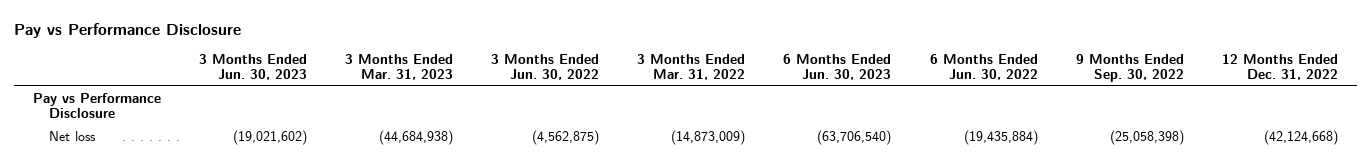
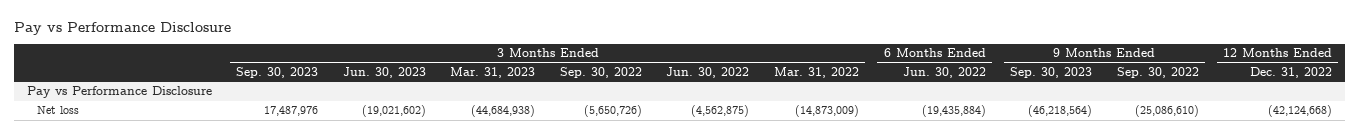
- | 3 Months Ended Jun. 30, 2023 | 3 Months Ended Mar. 31, 2023 | 3 Months Ended Jun. 30, 2022 | 3 Months Ended Mar. 31, 2022 | 6 Months Ended Jun. 30, 2023 | 6 Months Ended Jun. 30, 2022 | 9 Months Ended Sep. 30, 2022 | 12 Months Ended Dec. 31, 2022
+ | 3 Months Ended Sep. 30, 2023 | 3 Months Ended Jun. 30, 2023 | 3 Months Ended Mar. 31, 2023 | 3 Months Ended Sep. 30, 2022 | 3 Months Ended Jun. 30, 2022 | 3 Months Ended Mar. 31, 2022 | 6 Months Ended Jun. 30, 2022 | 9 Months Ended Sep. 30, 2023 | 9 Months Ended Sep. 30, 2022 | 12 Months Ended Dec. 31, 2022
- Net loss | (19,021,602) | (44,684,938) | (4,562,875) | (14,873,009) | (63,706,540) | (19,435,884) | (25,058,398) | (42,124,668)
+ Net loss | 17,487,976 | (19,021,602) | (44,684,938) | (5,650,726) | (4,562,875) | (14,873,009) | (19,435,884) | (46,218,564) | (25,086,610) | (42,124,668)

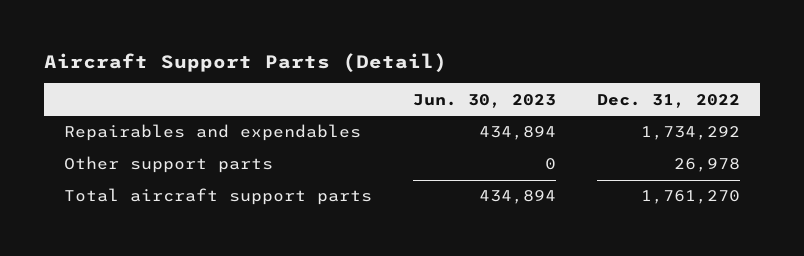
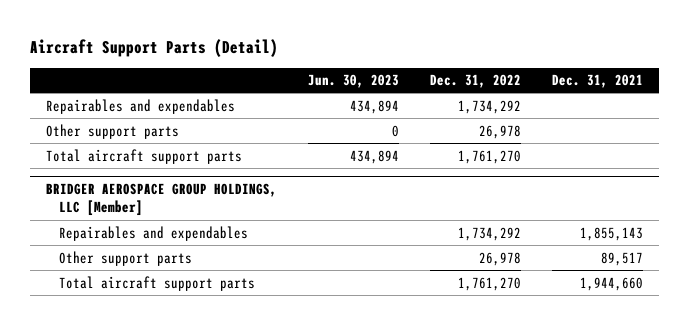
- | Jun. 30, 2023 | Dec. 31, 2022
+ | Jun. 30, 2023 | Dec. 31, 2022 | Dec. 31, 2021
+ BRIDGER AEROSPACE GROUP HOLDINGS, LLC [Member]
+ Repairables and expendables | | 1,734,292 | 1,855,143
+ Other support parts | | 26,978 | 89,517
+ Total aircraft support parts | | 1,761,270 | 1,944,660

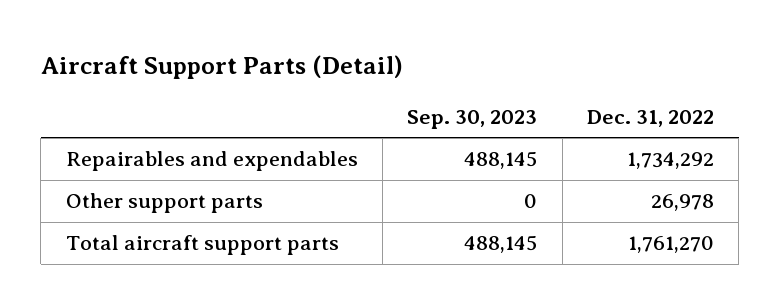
- | Jun. 30, 2023 | Dec. 31, 2022 | Dec. 31, 2021
+ | Sep. 30, 2023 | Dec. 31, 2022
- BRIDGER AEROSPACE GROUP HOLDINGS, LLC [Member]
- Repairables and expendables | | 1,734,292 | 1,855,143
- Other support parts | | 26,978 | 89,517
- Total aircraft support parts | | 1,761,270 | 1,944,660

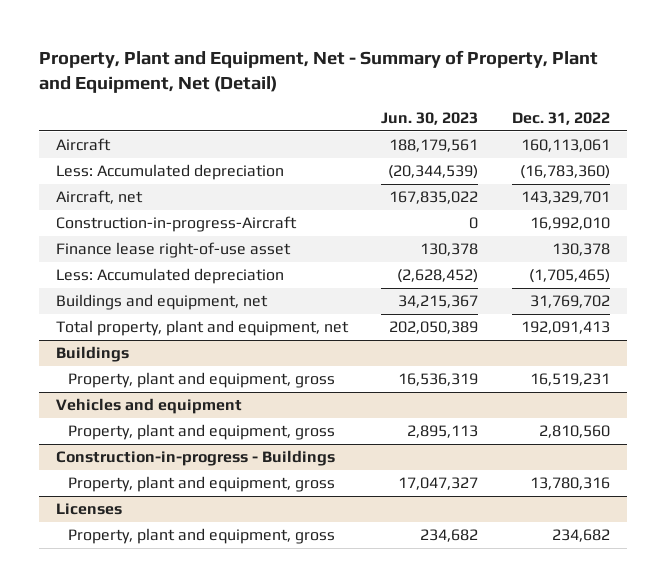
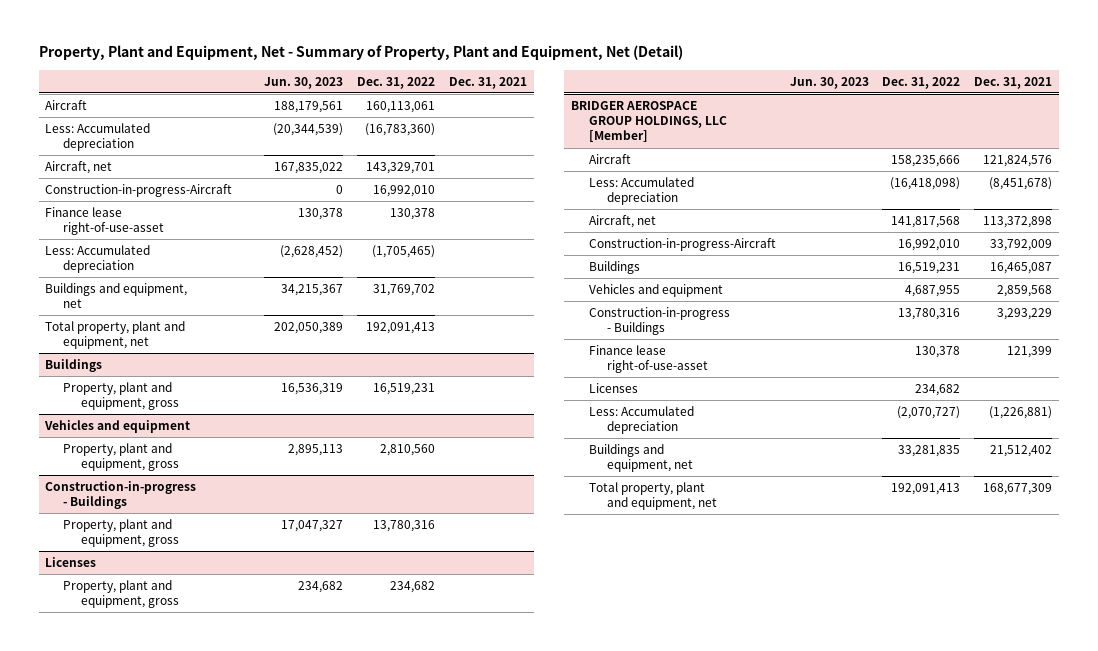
- | Jun. 30, 2023 | Dec. 31, 2022
+ | Jun. 30, 2023 | Dec. 31, 2022 | Dec. 31, 2021
- Finance lease right-of-use asset | 130,378 | 130,378
+ Finance lease right-of-use-asset | 130,378 | 130,378 |
+ BRIDGER AEROSPACE GROUP HOLDINGS, LLC [Member]
+ Aircraft | | 158,235,666 | 121,824,576
+ Less: Accumulated depreciation | | (16,418,098) | (8,451,678)
+ Aircraft, net | | 141,817,568 | 113,372,898
+ Construction-in-progress-Aircraft | | 16,992,010 | 33,792,009
+ Buildings | | 16,519,231 | 16,465,087
+ Vehicles and equipment | | 4,687,955 | 2,859,568
+ Construction-in-progress - Buildings | | 13,780,316 | 3,293,229
+ Finance lease right-of-use-asset | | 130,378 | 121,399
+ Licenses | | 234,682 |
+ Less: Accumulated depreciation | | (2,070,727) | (1,226,881)
+ Buildings and equipment, net | | 33,281,835 | 21,512,402
+ Total property, plant and equipment, net | | 192,091,413 | 168,677,309

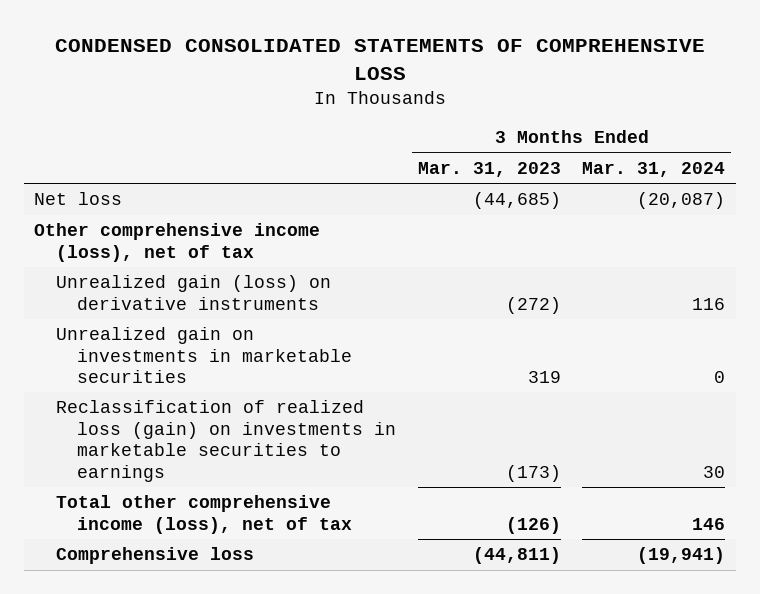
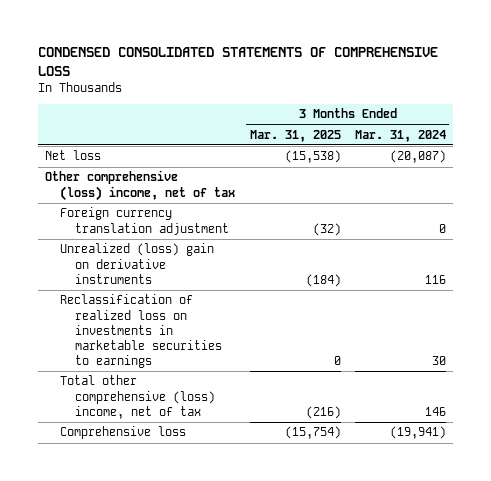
- | 3 Months Ended Mar. 31, 2023 | 3 Months Ended Mar. 31, 2024
+ | 3 Months Ended Mar. 31, 2025 | 3 Months Ended Mar. 31, 2024
- Other comprehensive income (loss), net of tax
- Unrealized gain (loss) on derivative instruments | (272) | 116
- Unrealized gain on investments in marketable securities | 319 | 0
- Reclassification of realized loss (gain) on investments in marketable securities to earnings | (173) | 30
- Total other comprehensive income (loss), net of tax | (126) | 146
+ Other comprehensive (loss) income, net of tax
+ Foreign currency translation adjustment | (32) | 0
+ Unrealized (loss) gain on derivative instruments | (184) | 116
+ Reclassification of realized loss on investments in marketable securities to earnings | 0 | 30
+ Total other comprehensive (loss) income, net of tax | (216) | 146

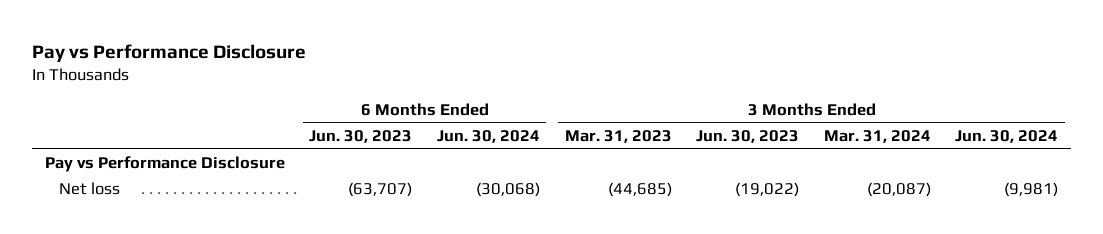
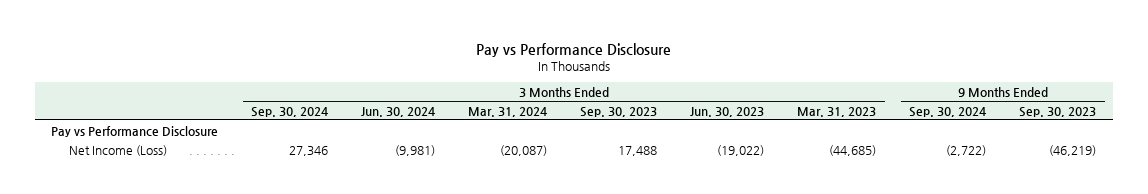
- | 6 Months Ended Jun. 30, 2023 | 6 Months Ended Jun. 30, 2024 | 3 Months Ended Mar. 31, 2023 | 3 Months Ended Jun. 30, 2023 | 3 Months Ended Mar. 31, 2024 | 3 Months Ended Jun. 30, 2024
+ | 3 Months Ended Sep. 30, 2024 | 3 Months Ended Jun. 30, 2024 | 3 Months Ended Mar. 31, 2024 | 3 Months Ended Sep. 30, 2023 | 3 Months Ended Jun. 30, 2023 | 3 Months Ended Mar. 31, 2023 | 9 Months Ended Sep. 30, 2024 | 9 Months Ended Sep. 30, 2023
- Net loss | (63,707) | (30,068) | (44,685) | (19,022) | (20,087) | (9,981)
+ Net Income (Loss) | 27,346 | (9,981) | (20,087) | 17,488 | (19,022) | (44,685) | (2,722) | (46,219)

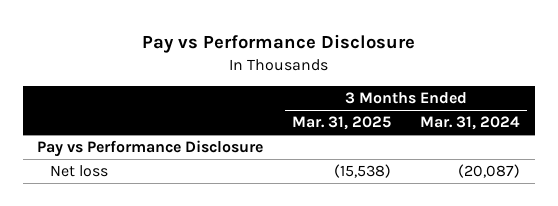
- | 3 Months Ended Sep. 30, 2024 | 3 Months Ended Jun. 30, 2024 | 3 Months Ended Mar. 31, 2024 | 3 Months Ended Sep. 30, 2023 | 3 Months Ended Jun. 30, 2023 | 3 Months Ended Mar. 31, 2023 | 9 Months Ended Sep. 30, 2024 | 9 Months Ended Sep. 30, 2023
+ | 3 Months Ended Mar. 31, 2025 | 3 Months Ended Mar. 31, 2024
- Net Income (Loss) | 27,346 | (9,981) | (20,087) | 17,488 | (19,022) | (44,685) | (2,722) | (46,219)
+ Net loss | (15,538) | (20,087)

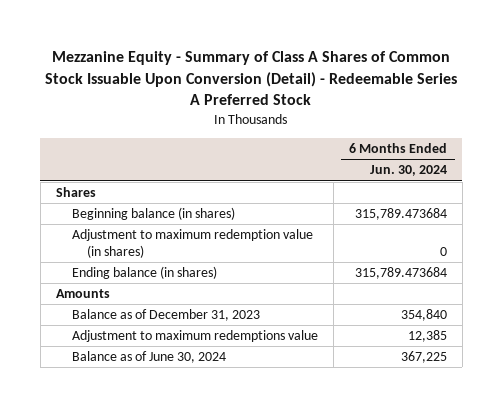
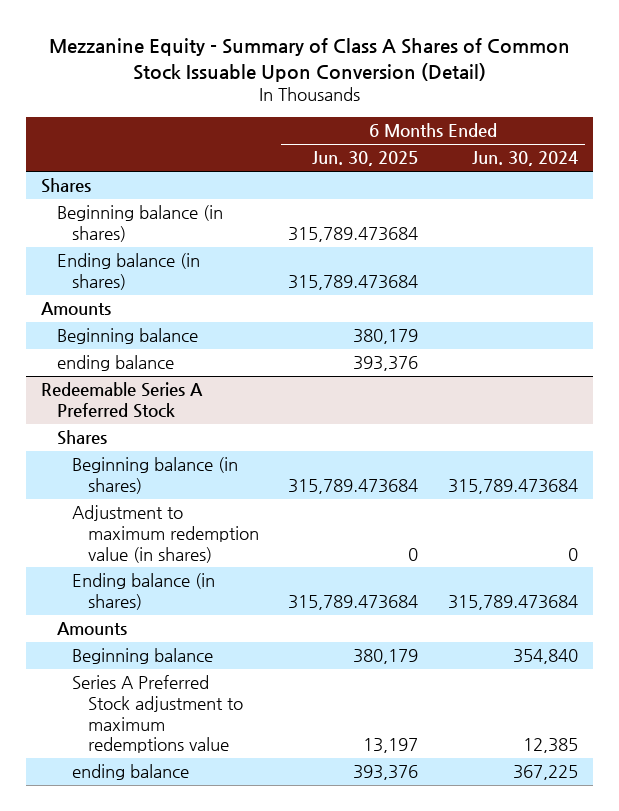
- Mezzanine Equity - Summary of Class A Shares of Common Stock Issuable Upon Conversion (Detail) - Redeemable Series A Preferred Stock
+ Mezzanine Equity - Summary of Class A Shares of Common Stock Issuable Upon Conversion (Detail)
- | 6 Months Ended Jun. 30, 2024
+ | 6 Months Ended Jun. 30, 2025 | 6 Months Ended Jun. 30, 2024
+ Beginning balance (in shares) | 315,789.473684 |
+ Ending balance (in shares) | 315,789.473684 |
+ Amounts
+ Beginning balance | 380,179 |
+ ending balance | 393,376 |
+ Redeemable Series A Preferred Stock
+ Shares
- Balance as of December 31, 2023 | 354,840
- Adjustment to maximum redemptions value | 12,385
- Balance as of June 30, 2024 | 367,225
+ Beginning balance | 380,179 | 354,840
+ Series A Preferred Stock adjustment to maximum redemptions value | 13,197 | 12,385
+ ending balance | 393,376 | 367,225

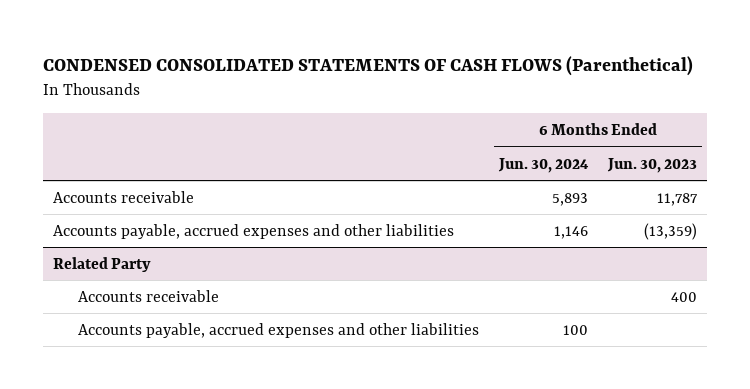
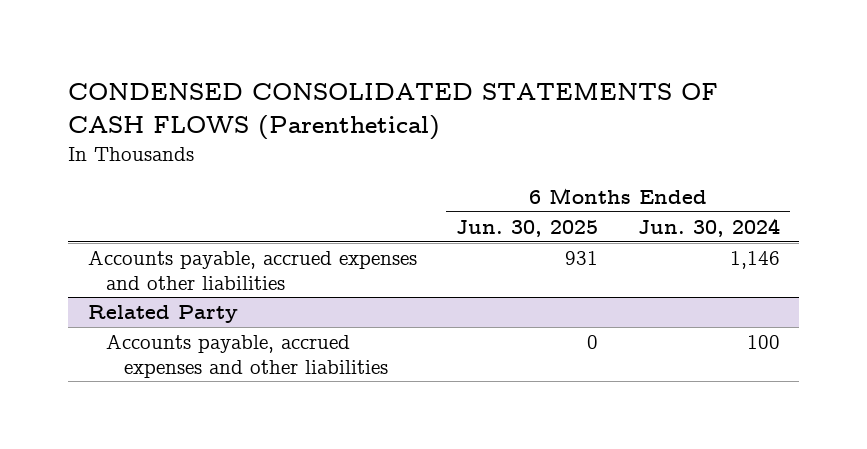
- | 6 Months Ended Jun. 30, 2024 | 6 Months Ended Jun. 30, 2023
+ | 6 Months Ended Jun. 30, 2025 | 6 Months Ended Jun. 30, 2024
- Accounts receivable | 5,893 | 11,787
@ Related Party
- Accounts receivable | | 400

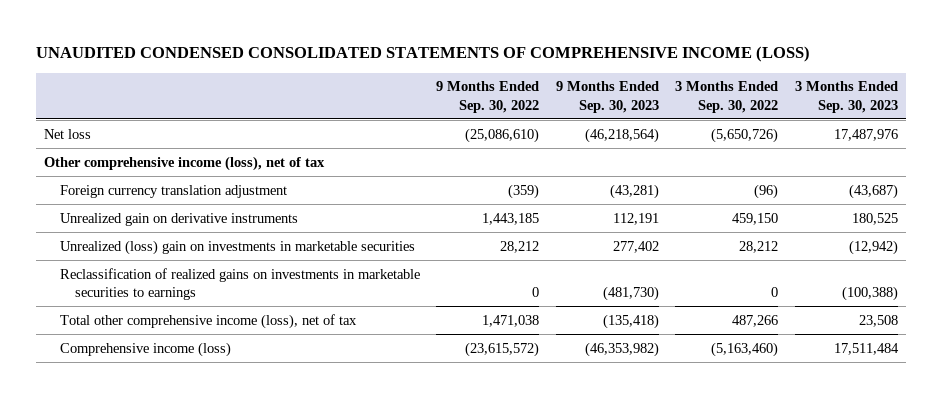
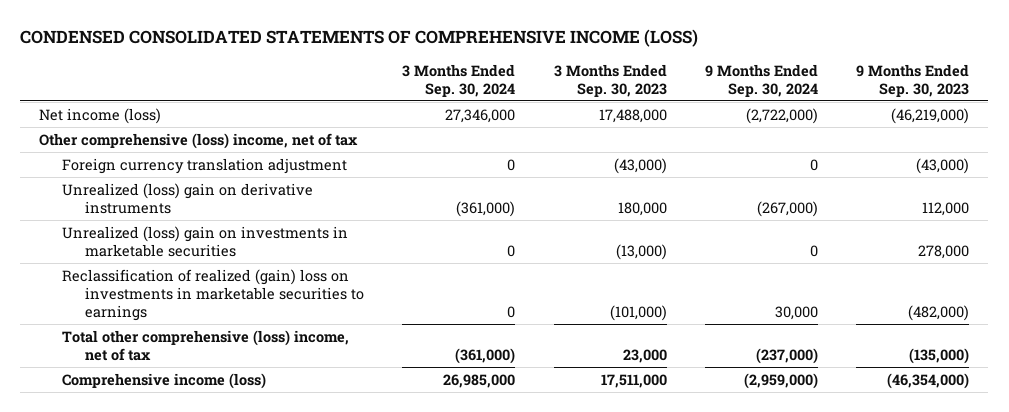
- UNAUDITED CONDENSED CONSOLIDATED STATEMENTS OF COMPREHENSIVE INCOME (LOSS)
+ CONDENSED CONSOLIDATED STATEMENTS OF COMPREHENSIVE INCOME (LOSS)
- | 9 Months Ended Sep. 30, 2022 | 9 Months Ended Sep. 30, 2023 | 3 Months Ended Sep. 30, 2022 | 3 Months Ended Sep. 30, 2023
+ | 3 Months Ended Sep. 30, 2024 | 3 Months Ended Sep. 30, 2023 | 9 Months Ended Sep. 30, 2024 | 9 Months Ended Sep. 30, 2023
- Net loss | (25,086,610) | (46,218,564) | (5,650,726) | 17,487,976
- Other comprehensive income (loss), net of tax
- Foreign currency translation adjustment | (359) | (43,281) | (96) | (43,687)
- Unrealized gain on derivative instruments | 1,443,185 | 112,191 | 459,150 | 180,525
- Unrealized (loss) gain on investments in marketable securities | 28,212 | 277,402 | 28,212 | (12,942)
- Reclassification of realized gains on investments in marketable securities to earnings | 0 | (481,730) | 0 | (100,388)
- Total other comprehensive income (loss), net of tax | 1,471,038 | (135,418) | 487,266 | 23,508
- Comprehensive income (loss) | (23,615,572) | (46,353,982) | (5,163,460) | 17,511,484
+ Net income (loss) | 27,346,000 | 17,488,000 | (2,722,000) | (46,219,000)
+ Other comprehensive (loss) income, net of tax
+ Foreign currency translation adjustment | 0 | (43,000) | 0 | (43,000)
+ Unrealized (loss) gain on derivative instruments | (361,000) | 180,000 | (267,000) | 112,000
+ Unrealized (loss) gain on investments in marketable securities | 0 | (13,000) | 0 | 278,000
+ Reclassification of realized (gain) loss on investments in marketable securities to earnings | 0 | (101,000) | 30,000 | (482,000)
+ Total other comprehensive (loss) income, net of tax | (361,000) | 23,000 | (237,000) | (135,000)
+ Comprehensive income (loss) | 26,985,000 | 17,511,000 | (2,959,000) | (46,354,000)

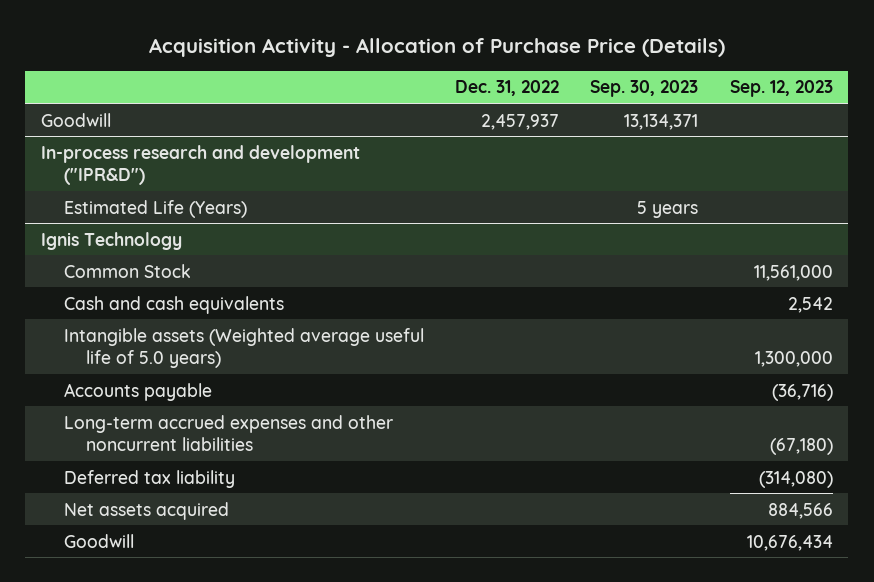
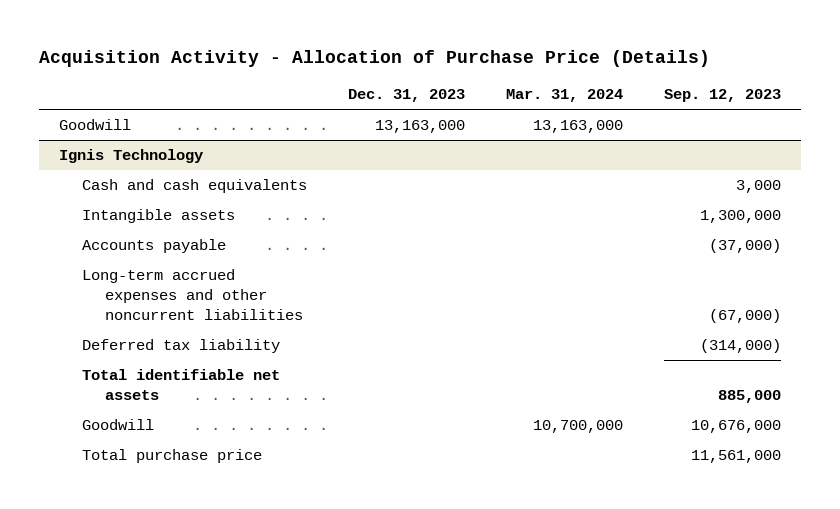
- | Dec. 31, 2022 | Sep. 30, 2023 | Sep. 12, 2023
+ | Dec. 31, 2023 | Mar. 31, 2024 | Sep. 12, 2023
- In-process research and development ("IPR&D")
- Estimated Life (Years) | | 5 years |
@ Ignis Technology
- Common Stock | | | 11,561,000
- Cash and cash equivalents | | | 2,542
- Intangible assets (Weighted average useful life of 5.0 years) | | | 1,300,000
- Accounts payable | | | (36,716)
- Long-term accrued expenses and other noncurrent liabilities | | | (67,180)
- Deferred tax liability | | | (314,080)
- Net assets acquired | | | 884,566
- Goodwill | | | 10,676,434
+ Cash and cash equivalents | | | 3,000
+ Intangible assets | | | 1,300,000
+ Accounts payable | | | (37,000)
+ Long-term accrued expenses and other noncurrent liabilities | | | (67,000)
+ Deferred tax liability | | | (314,000)
+ Total identifiable net assets | | | 885,000
+ Goodwill | | 10,700,000 | 10,676,000
+ Total purchase price | | | 11,561,000

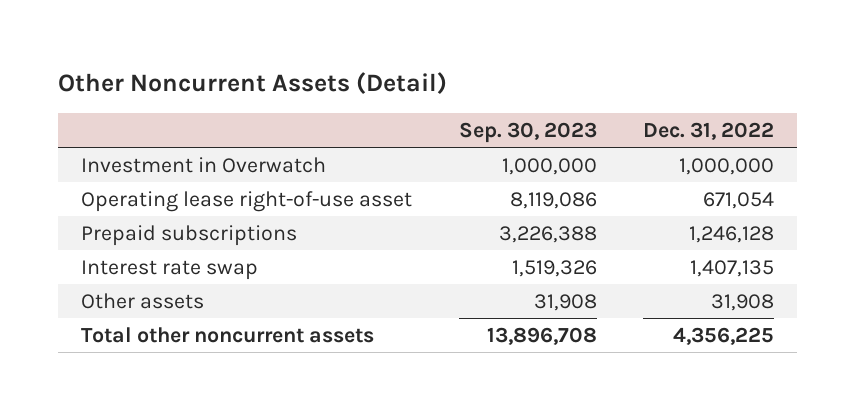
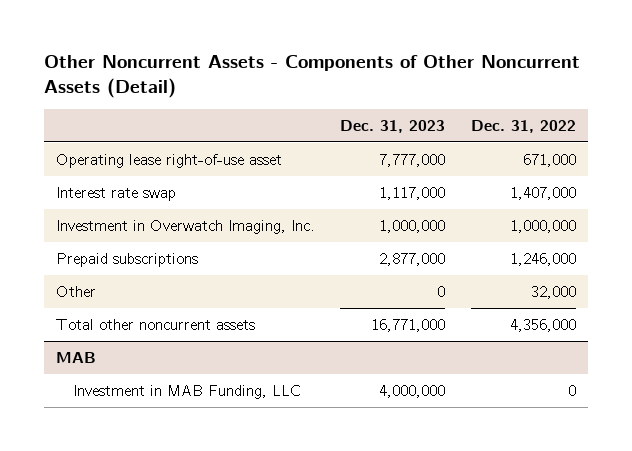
- Other Noncurrent Assets (Detail)
+ Other Noncurrent Assets - Components of Other Noncurrent Assets (Detail)
- | Sep. 30, 2023 | Dec. 31, 2022
+ | Dec. 31, 2023 | Dec. 31, 2022
- Investment in Overwatch | 1,000,000 | 1,000,000
- Operating lease right-of-use asset | 8,119,086 | 671,054
- Prepaid subscriptions | 3,226,388 | 1,246,128
- Interest rate swap | 1,519,326 | 1,407,135
- Other assets | 31,908 | 31,908
- Total other noncurrent assets | 13,896,708 | 4,356,225
+ Operating lease right-of-use asset | 7,777,000 | 671,000
+ Interest rate swap | 1,117,000 | 1,407,000
+ Investment in Overwatch Imaging, Inc. | 1,000,000 | 1,000,000
+ Prepaid subscriptions | 2,877,000 | 1,246,000
+ Other | 0 | 32,000
+ Total other noncurrent assets | 16,771,000 | 4,356,000
+ MAB
+ Investment in MAB Funding, LLC | 4,000,000 | 0

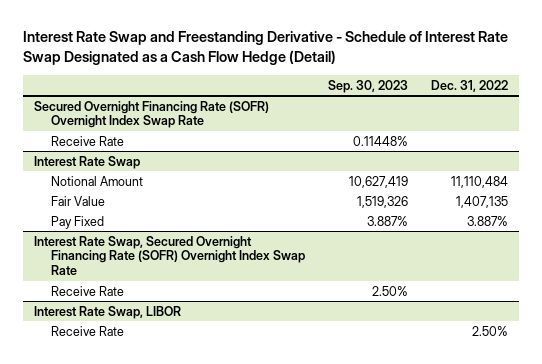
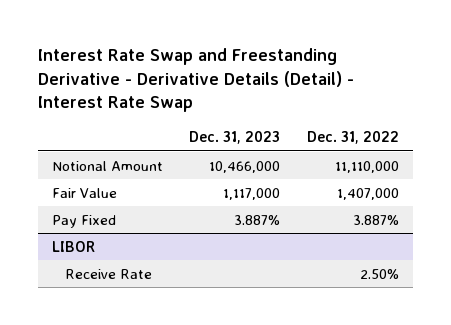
- Interest Rate Swap and Freestanding Derivative - Schedule of Interest Rate Swap Designated as a Cash Flow Hedge (Detail)
+ Interest Rate Swap and Freestanding Derivative - Derivative Details (Detail) - Interest Rate Swap
- | Sep. 30, 2023 | Dec. 31, 2022
+ | Dec. 31, 2023 | Dec. 31, 2022
- Secured Overnight Financing Rate (SOFR) Overnight Index Swap Rate
- Receive Rate | 0.11448% |
- Interest Rate Swap
- Notional Amount | 10,627,419 | 11,110,484
- Fair Value | 1,519,326 | 1,407,135
+ Notional Amount | 10,466,000 | 11,110,000
+ Fair Value | 1,117,000 | 1,407,000
- Interest Rate Swap, Secured Overnight Financing Rate (SOFR) Overnight Index Swap Rate
- Receive Rate | 2.50% |
- Interest Rate Swap, LIBOR
+ LIBOR

